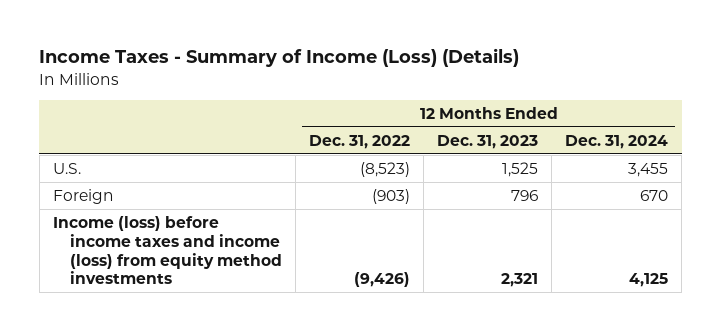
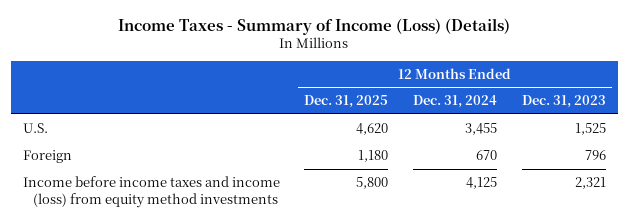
- | 12 Months Ended Dec. 31, 2022 | 12 Months Ended Dec. 31, 2023 | 12 Months Ended Dec. 31, 2024
+ | 12 Months Ended Dec. 31, 2025 | 12 Months Ended Dec. 31, 2024 | 12 Months Ended Dec. 31, 2023
- Income (loss) before income taxes and income (loss) from equity method investments | (9,426) | 2,321 | 4,125
+ Income before income taxes and income (loss) from equity method investments | 5,800 | 4,125 | 2,321

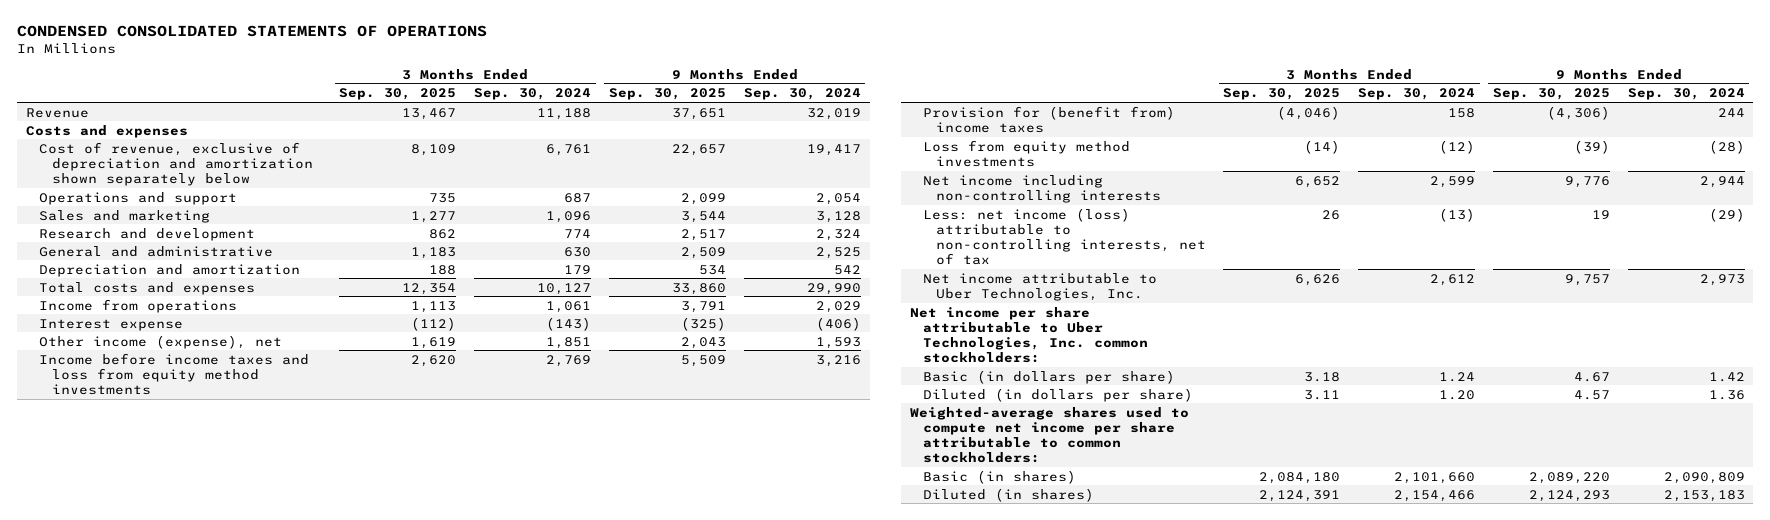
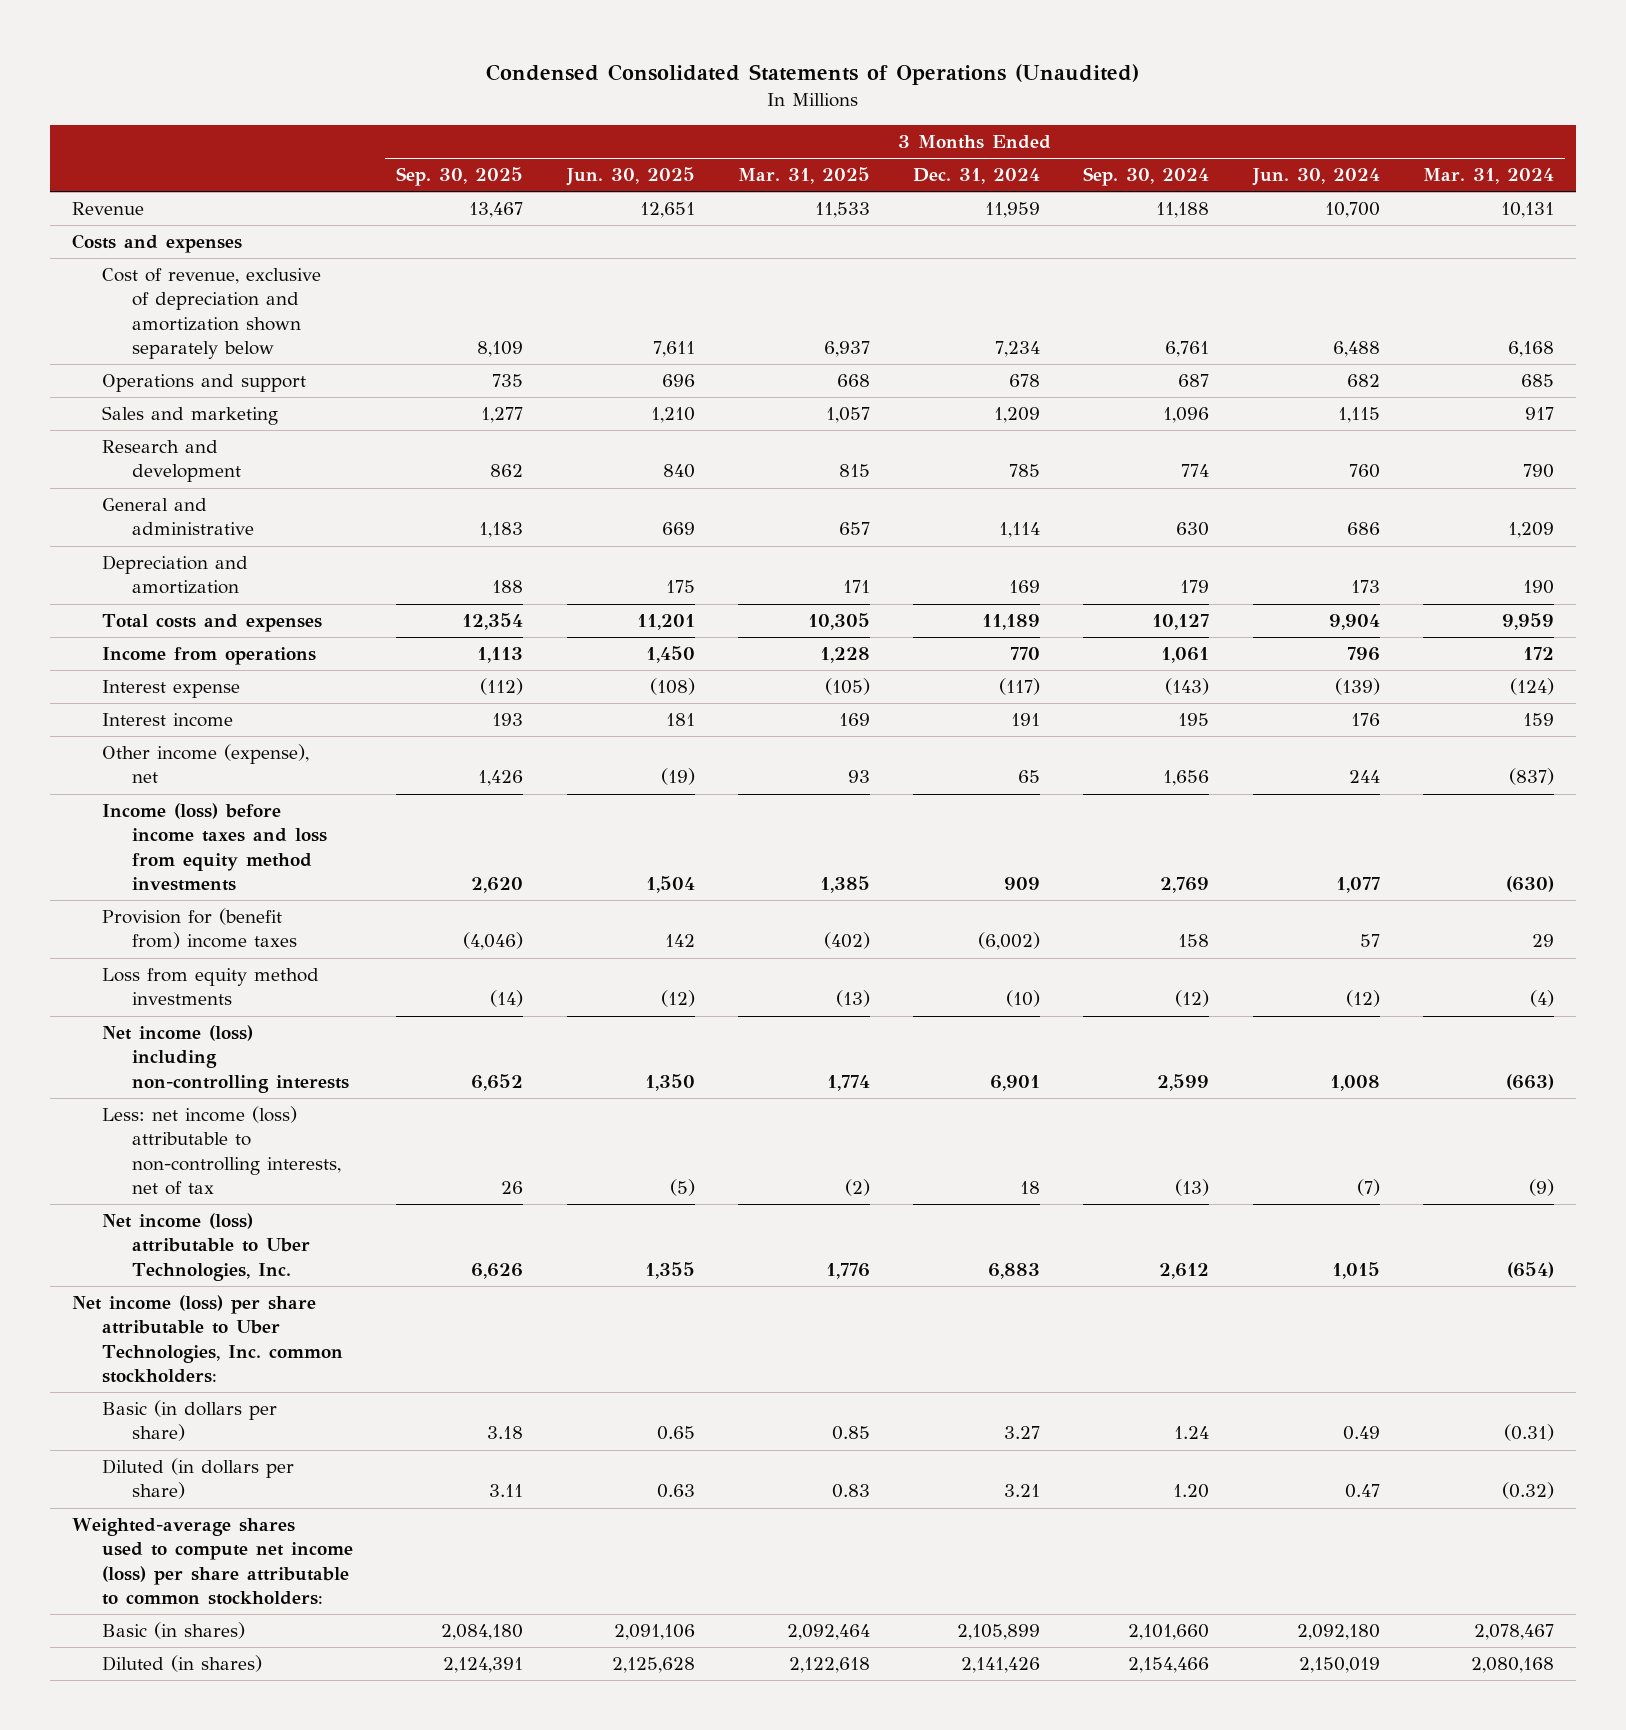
- CONDENSED CONSOLIDATED STATEMENTS OF OPERATIONS
+ Condensed Consolidated Statements of Operations (Unaudited)
- | 3 Months Ended Sep. 30, 2025 | 3 Months Ended Sep. 30, 2024 | 9 Months Ended Sep. 30, 2025 | 9 Months Ended Sep. 30, 2024
+ | 3 Months Ended Sep. 30, 2025 | 3 Months Ended Jun. 30, 2025 | 3 Months Ended Mar. 31, 2025 | 3 Months Ended Dec. 31, 2024 | 3 Months Ended Sep. 30, 2024 | 3 Months Ended Jun. 30, 2024 | 3 Months Ended Mar. 31, 2024
- Other income (expense), net | 1,619 | 1,851 | 2,043 | 1,593
- Income before income taxes and loss from equity method investments | 2,620 | 2,769 | 5,509 | 3,216
+ Interest income | 193 | 181 | 169 | 191 | 195 | 176 | 159
+ Other income (expense), net | 1,426 | (19) | 93 | 65 | 1,656 | 244 | (837)
+ Income (loss) before income taxes and loss from equity method investments | 2,620 | 1,504 | 1,385 | 909 | 2,769 | 1,077 | (630)
- Net income including non-controlling interests | 6,652 | 2,599 | 9,776 | 2,944
+ Net income (loss) including non-controlling interests | 6,652 | 1,350 | 1,774 | 6,901 | 2,599 | 1,008 | (663)
- Net income attributable to Uber Technologies, Inc. | 6,626 | 2,612 | 9,757 | 2,973
- Net income per share attributable to Uber Technologies, Inc. common stockholders:
+ Net income (loss) attributable to Uber Technologies, Inc. | 6,626 | 1,355 | 1,776 | 6,883 | 2,612 | 1,015 | (654)
+ Net income (loss) per share attributable to Uber Technologies, Inc. common stockholders:
- Weighted-average shares used to compute net income per share attributable to common stockholders:
+ Weighted-average shares used to compute net income (loss) per share attributable to common stockholders:

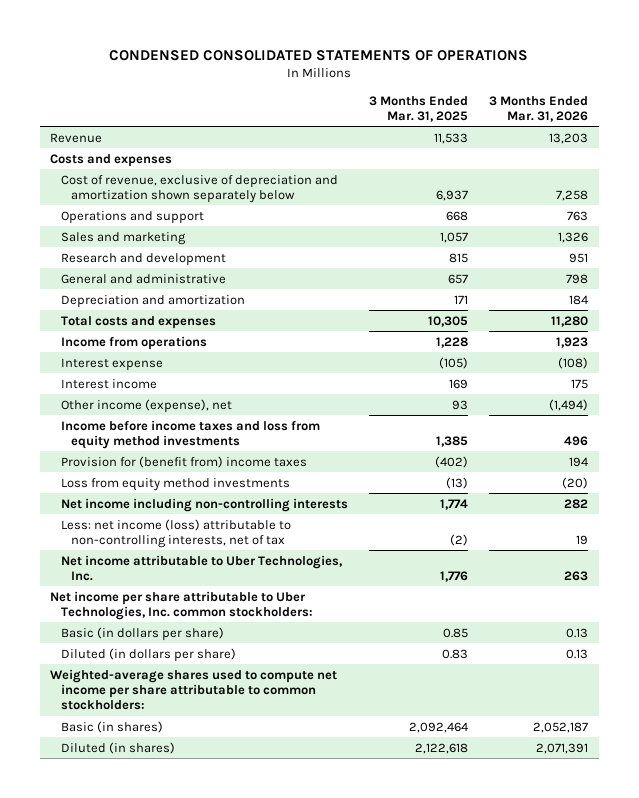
- Condensed Consolidated Statements of Operations (Unaudited)
+ CONDENSED CONSOLIDATED STATEMENTS OF OPERATIONS
- | 3 Months Ended Sep. 30, 2025 | 3 Months Ended Jun. 30, 2025 | 3 Months Ended Mar. 31, 2025 | 3 Months Ended Dec. 31, 2024 | 3 Months Ended Sep. 30, 2024 | 3 Months Ended Jun. 30, 2024 | 3 Months Ended Mar. 31, 2024
+ | 3 Months Ended Mar. 31, 2025 | 3 Months Ended Mar. 31, 2026
- Income (loss) before income taxes and loss from equity method investments | 2,620 | 1,504 | 1,385 | 909 | 2,769 | 1,077 | (630)
+ Income before income taxes and loss from equity method investments | 1,385 | 496
- Net income (loss) including non-controlling interests | 6,652 | 1,350 | 1,774 | 6,901 | 2,599 | 1,008 | (663)
+ Net income including non-controlling interests | 1,774 | 282
- Net income (loss) attributable to Uber Technologies, Inc. | 6,626 | 1,355 | 1,776 | 6,883 | 2,612 | 1,015 | (654)
- Net income (loss) per share attributable to Uber Technologies, Inc. common stockholders:
+ Net income attributable to Uber Technologies, Inc. | 1,776 | 263
+ Net income per share attributable to Uber Technologies, Inc. common stockholders:
- Weighted-average shares used to compute net income (loss) per share attributable to common stockholders:
+ Weighted-average shares used to compute net income per share attributable to common stockholders:

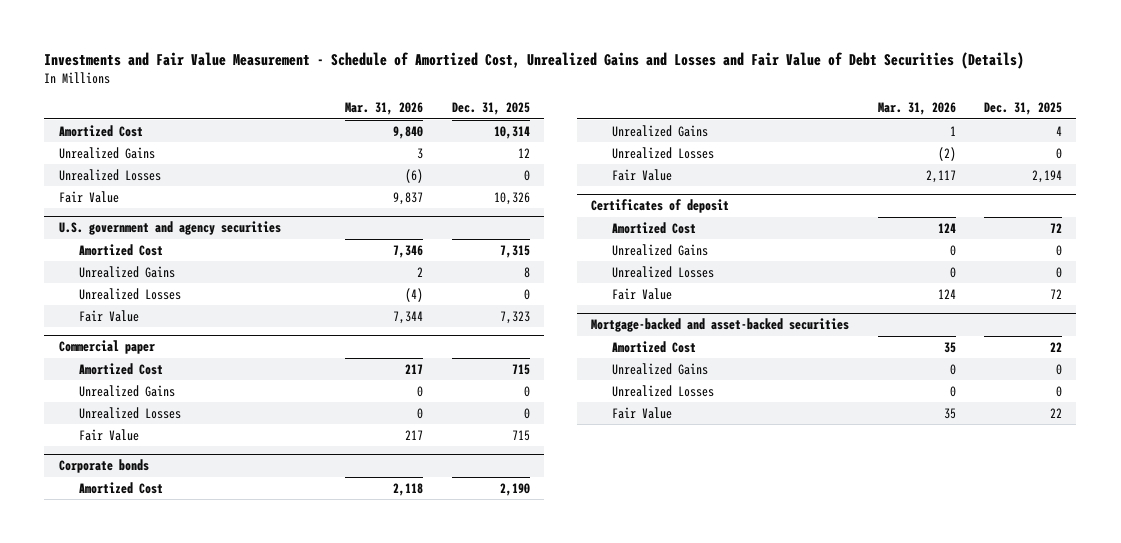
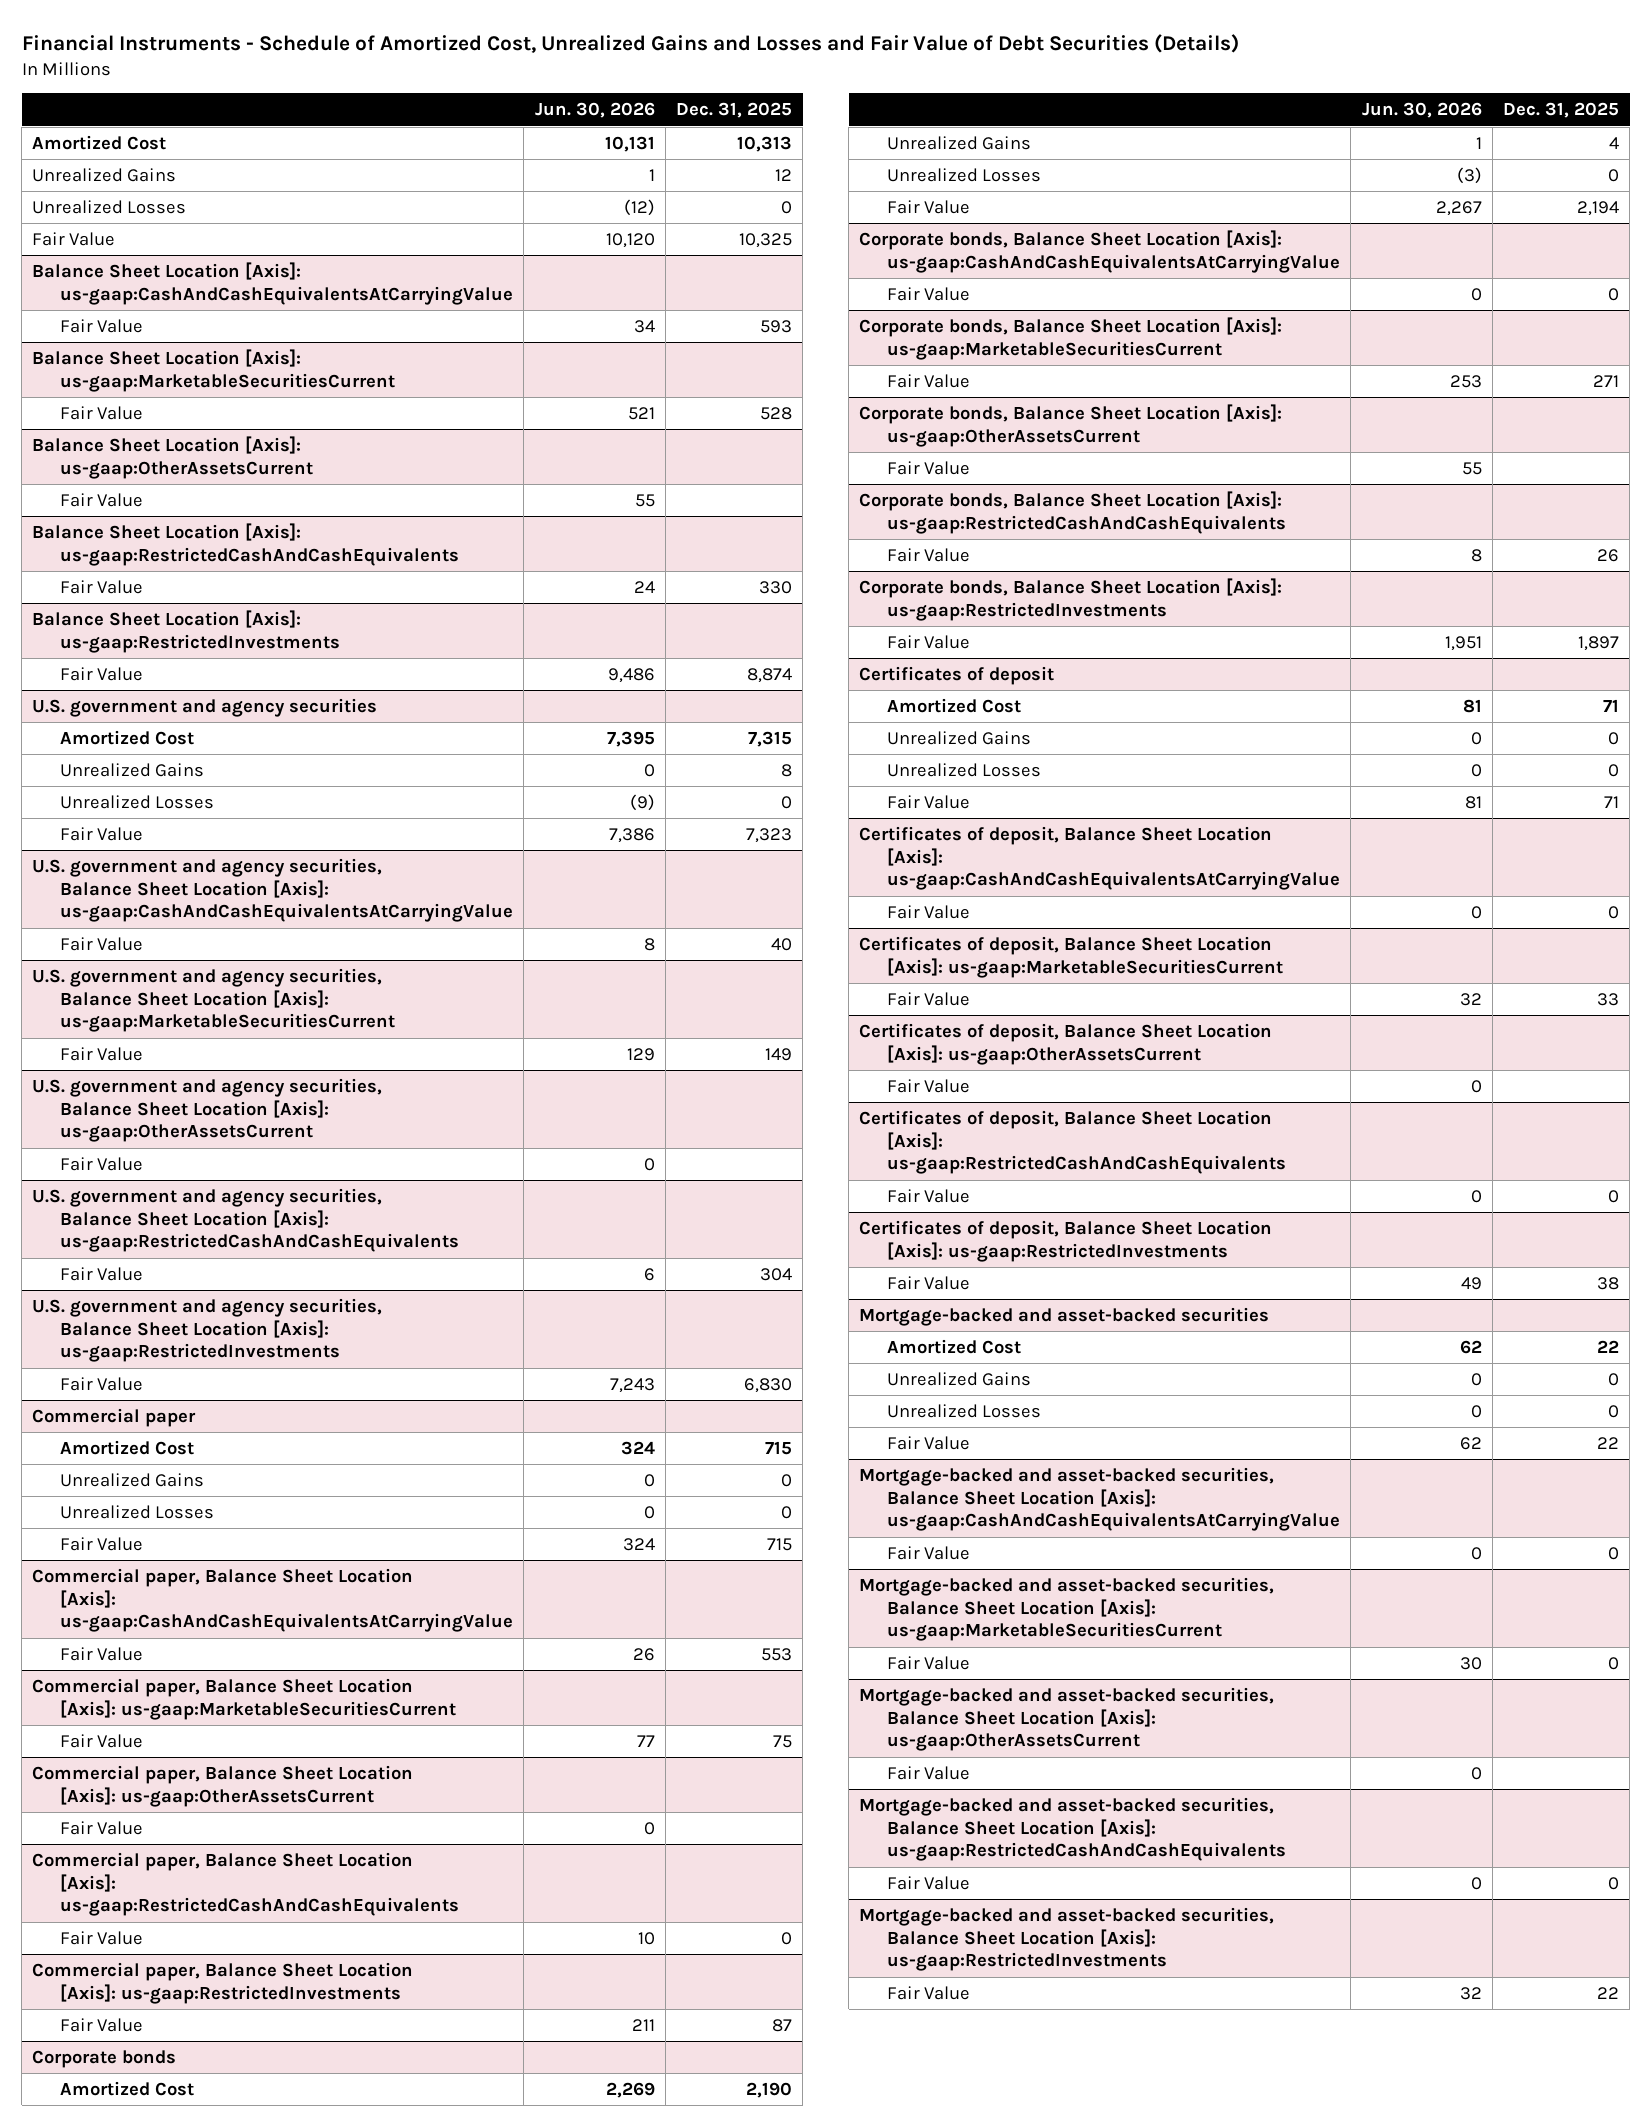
- Investments and Fair Value Measurement - Schedule of Amortized Cost, Unrealized Gains and Losses and Fair Value of Debt Securities (Details)
+ Financial Instruments - Schedule of Amortized Cost, Unrealized Gains and Losses and Fair Value of Debt Securities (Details)
- | Mar. 31, 2026 | Dec. 31, 2025
+ | Jun. 30, 2026 | Dec. 31, 2025
- Amortized Cost | 9,840 | 10,314
+ Amortized Cost | 10,131 | 10,313
- Fair Value | 9,837 | 10,326
+ Fair Value | 10,120 | 10,325
+ Balance Sheet Location [Axis]: us-gaap:CashAndCashEquivalentsAtCarryingValue
+ Fair Value | 34 | 593
+ Balance Sheet Location [Axis]: us-gaap:MarketableSecuritiesCurrent
+ Fair Value | 521 | 528
+ Balance Sheet Location [Axis]: us-gaap:OtherAssetsCurrent
+ Fair Value | 55 |
+ Balance Sheet Location [Axis]: us-gaap:RestrictedCashAndCashEquivalents
+ Fair Value | 24 | 330
+ Balance Sheet Location [Axis]: us-gaap:RestrictedInvestments
+ Fair Value | 9,486 | 8,874
+ U.S. government and agency securities, Balance Sheet Location [Axis]: us-gaap:CashAndCashEquivalentsAtCarryingValue
+ Fair Value | 8 | 40
+ U.S. government and agency securities, Balance Sheet Location [Axis]: us-gaap:MarketableSecuritiesCurrent
+ Fair Value | 129 | 149
+ U.S. government and agency securities, Balance Sheet Location [Axis]: us-gaap:OtherAssetsCurrent
+ Fair Value | 0 |
+ U.S. government and agency securities, Balance Sheet Location [Axis]: us-gaap:RestrictedCashAndCashEquivalents
+ Fair Value | 6 | 304
+ U.S. government and agency securities, Balance Sheet Location [Axis]: us-gaap:RestrictedInvestments
+ Fair Value | 7,243 | 6,830
+ Commercial paper, Balance Sheet Location [Axis]: us-gaap:CashAndCashEquivalentsAtCarryingValue
+ Fair Value | 26 | 553
+ Commercial paper, Balance Sheet Location [Axis]: us-gaap:MarketableSecuritiesCurrent
+ Fair Value | 77 | 75
+ Commercial paper, Balance Sheet Location [Axis]: us-gaap:OtherAssetsCurrent
+ Fair Value | 0 |
+ Commercial paper, Balance Sheet Location [Axis]: us-gaap:RestrictedCashAndCashEquivalents
+ Fair Value | 10 | 0
+ Commercial paper, Balance Sheet Location [Axis]: us-gaap:RestrictedInvestments
+ Fair Value | 211 | 87
+ Corporate bonds, Balance Sheet Location [Axis]: us-gaap:CashAndCashEquivalentsAtCarryingValue
+ Fair Value | 0 | 0
+ Corporate bonds, Balance Sheet Location [Axis]: us-gaap:MarketableSecuritiesCurrent
+ Fair Value | 253 | 271
+ Corporate bonds, Balance Sheet Location [Axis]: us-gaap:OtherAssetsCurrent
+ Fair Value | 55 |
+ Corporate bonds, Balance Sheet Location [Axis]: us-gaap:RestrictedCashAndCashEquivalents
+ Fair Value | 8 | 26
+ Corporate bonds, Balance Sheet Location [Axis]: us-gaap:RestrictedInvestments
+ Fair Value | 1,951 | 1,897
@ Certificates of deposit
- Amortized Cost | 124 | 72
+ Amortized Cost | 81 | 71
- Fair Value | 124 | 72
+ Fair Value | 81 | 71
+ Certificates of deposit, Balance Sheet Location [Axis]: us-gaap:CashAndCashEquivalentsAtCarryingValue
+ Fair Value | 0 | 0
+ Certificates of deposit, Balance Sheet Location [Axis]: us-gaap:MarketableSecuritiesCurrent
+ Fair Value | 32 | 33
+ Certificates of deposit, Balance Sheet Location [Axis]: us-gaap:OtherAssetsCurrent
+ Fair Value | 0 |
+ Certificates of deposit, Balance Sheet Location [Axis]: us-gaap:RestrictedCashAndCashEquivalents
+ Fair Value | 0 | 0
+ Certificates of deposit, Balance Sheet Location [Axis]: us-gaap:RestrictedInvestments
+ Fair Value | 49 | 38
+ Mortgage-backed and asset-backed securities, Balance Sheet Location [Axis]: us-gaap:CashAndCashEquivalentsAtCarryingValue
+ Fair Value | 0 | 0
+ Mortgage-backed and asset-backed securities, Balance Sheet Location [Axis]: us-gaap:MarketableSecuritiesCurrent
+ Fair Value | 30 | 0
+ Mortgage-backed and asset-backed securities, Balance Sheet Location [Axis]: us-gaap:OtherAssetsCurrent
+ Fair Value | 0 |
+ Mortgage-backed and asset-backed securities, Balance Sheet Location [Axis]: us-gaap:RestrictedCashAndCashEquivalents
+ Fair Value | 0 | 0
+ Mortgage-backed and asset-backed securities, Balance Sheet Location [Axis]: us-gaap:RestrictedInvestments
+ Fair Value | 32 | 22

